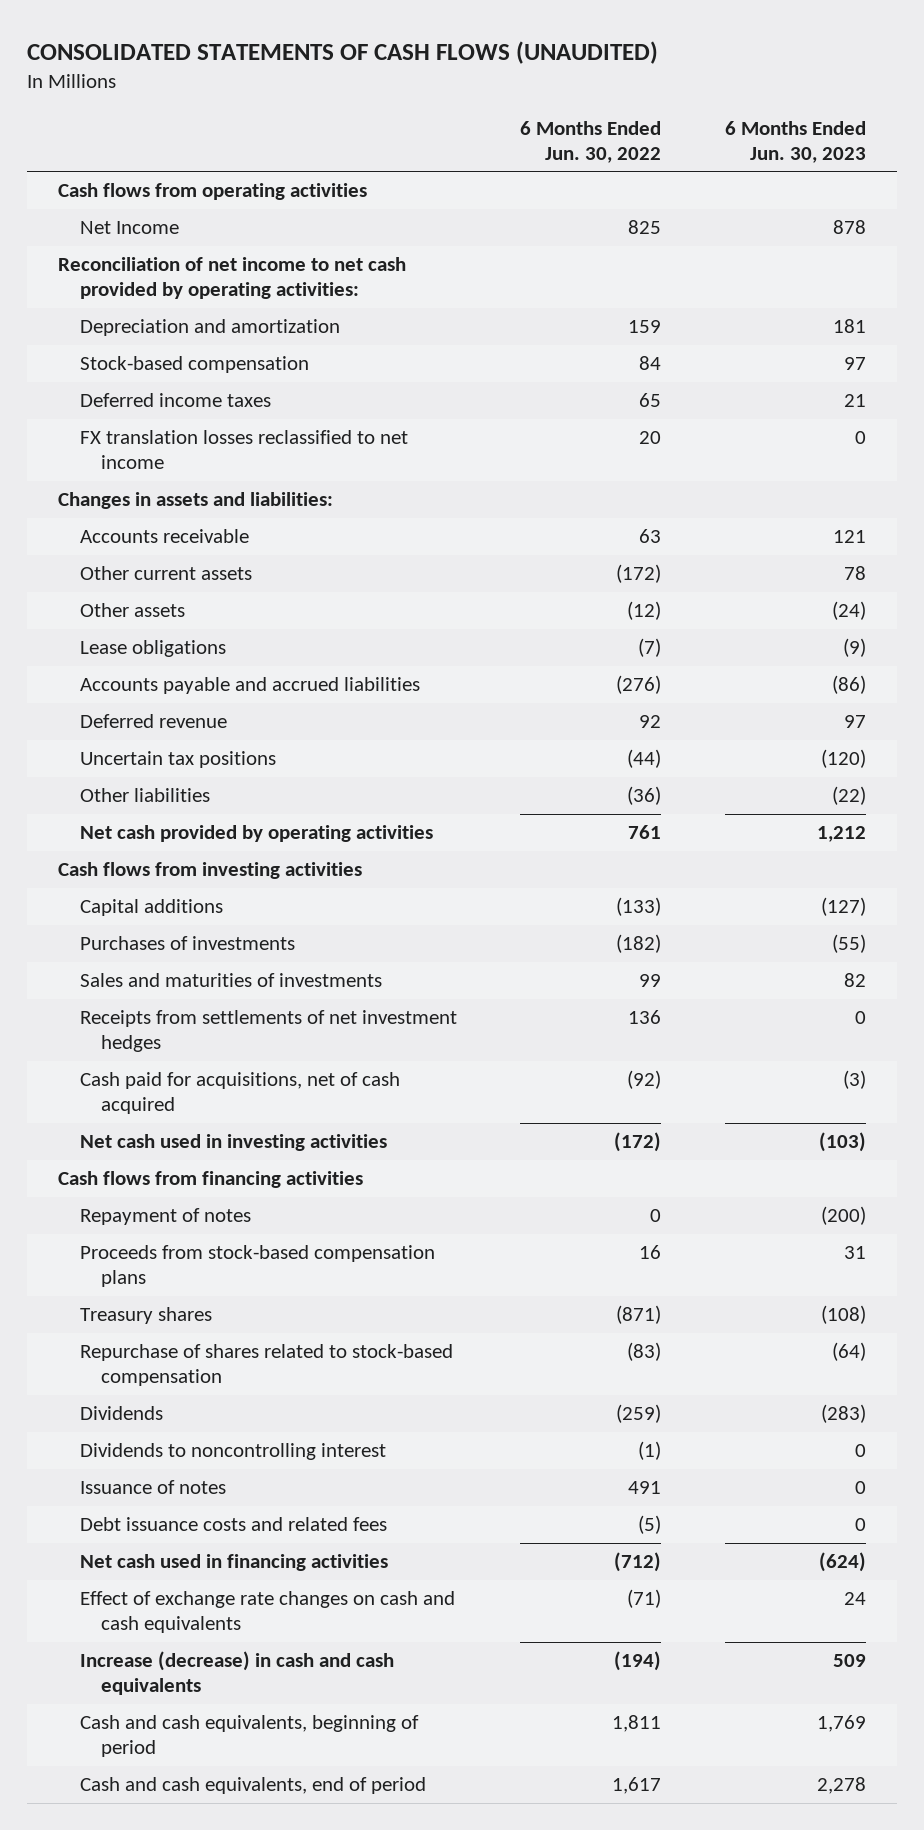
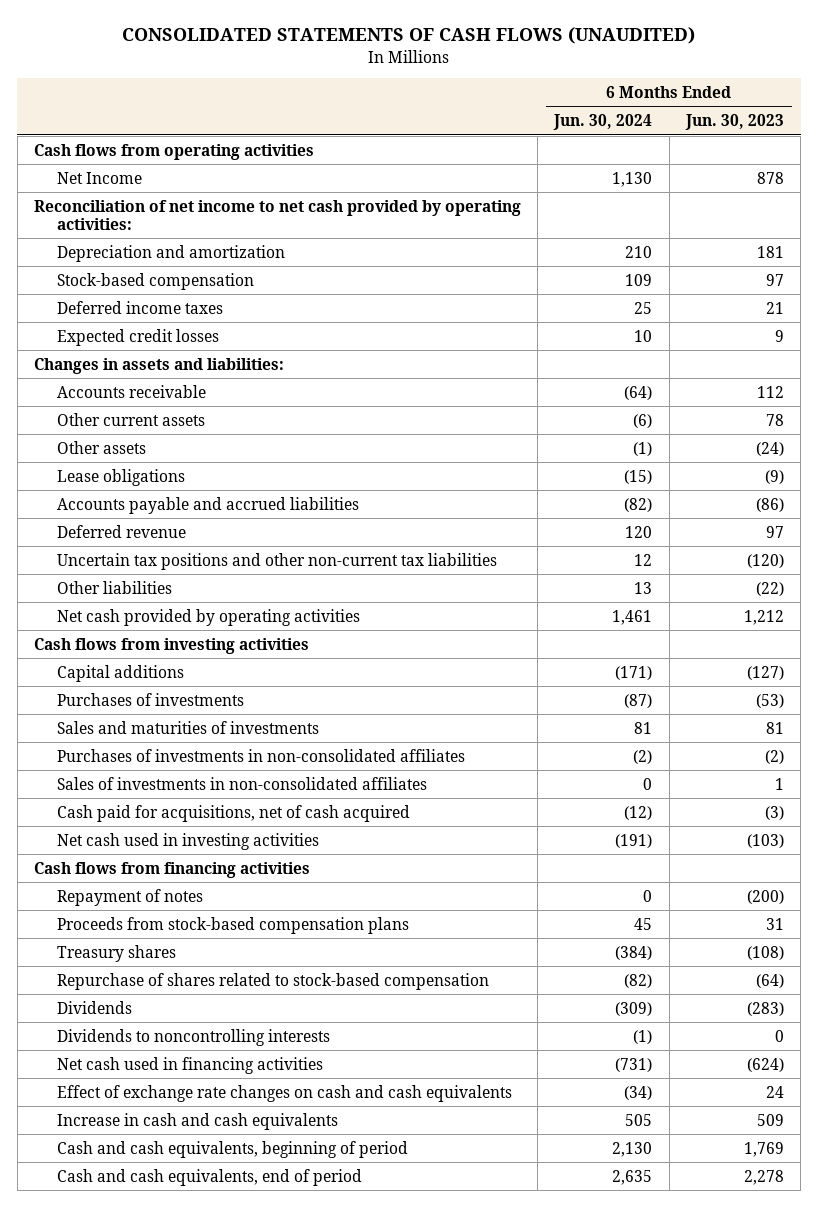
- | 6 Months Ended Jun. 30, 2022 | 6 Months Ended Jun. 30, 2023
+ | 6 Months Ended Jun. 30, 2024 | 6 Months Ended Jun. 30, 2023
- FX translation losses reclassified to net income | 20 | 0
+ Expected credit losses | 10 | 9
- Accounts receivable | 63 | 121
+ Accounts receivable | (64) | 112
- Uncertain tax positions | (44) | (120)
+ Uncertain tax positions and other non-current tax liabilities | 12 | (120)
- Purchases of investments | (182) | (55)
- Sales and maturities of investments | 99 | 82
- Receipts from settlements of net investment hedges | 136 | 0
+ Purchases of investments | (87) | (53)
+ Sales and maturities of investments | 81 | 81
+ Purchases of investments in non-consolidated affiliates | (2) | (2)
+ Sales of investments in non-consolidated affiliates | 0 | 1
- Dividends to noncontrolling interest | (1) | 0
- Issuance of notes | 491 | 0
- Debt issuance costs and related fees | (5) | 0
+ Dividends to noncontrolling interests | (1) | 0
- Increase (decrease) in cash and cash equivalents | (194) | 509
+ Increase in cash and cash equivalents | 505 | 509

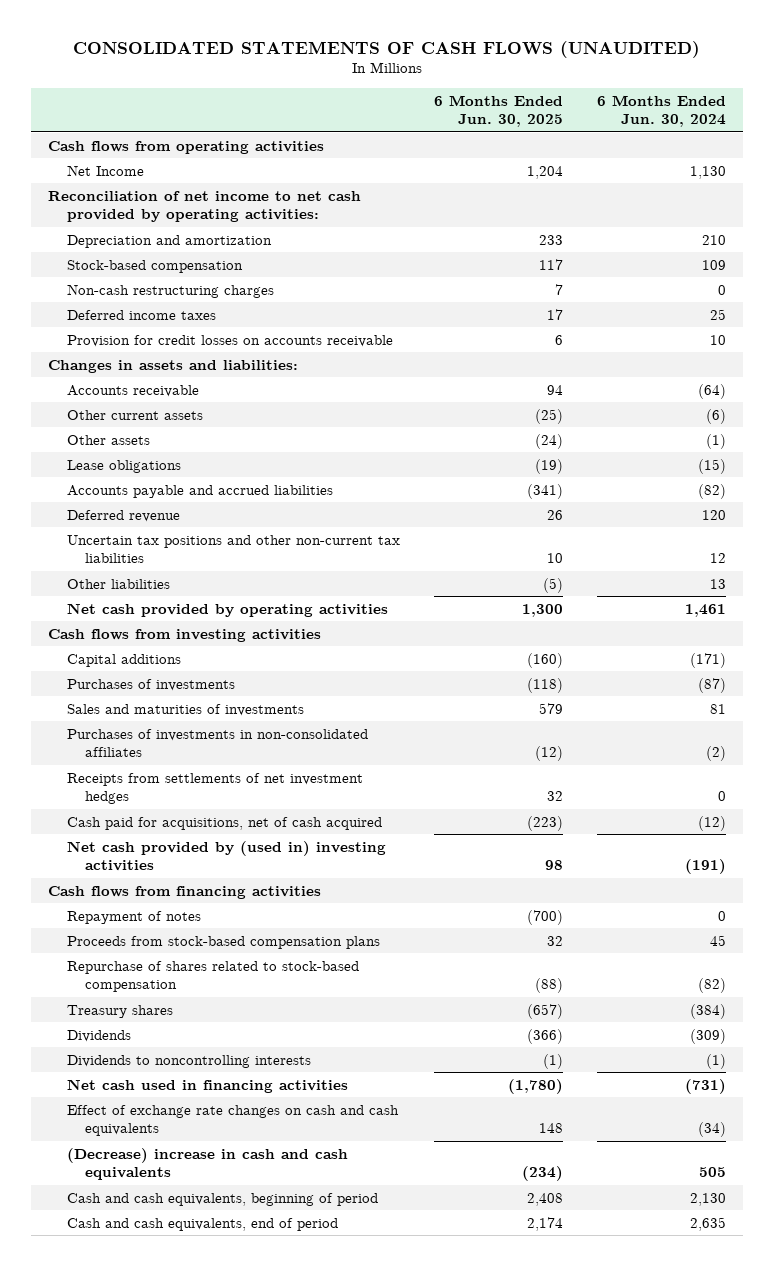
- | 6 Months Ended Jun. 30, 2024 | 6 Months Ended Jun. 30, 2023
+ | 6 Months Ended Jun. 30, 2025 | 6 Months Ended Jun. 30, 2024
+ Non-cash restructuring charges | 7 | 0
- Expected credit losses | 10 | 9
+ Provision for credit losses on accounts receivable | 6 | 10
- Sales of investments in non-consolidated affiliates | 0 | 1
+ Receipts from settlements of net investment hedges | 32 | 0
- Net cash used in investing activities | (191) | (103)
+ Net cash provided by (used in) investing activities | 98 | (191)
moved down: Treasury shares | (657) | (384)
- Increase in cash and cash equivalents | 505 | 509
+ (Decrease) increase in cash and cash equivalents | (234) | 505

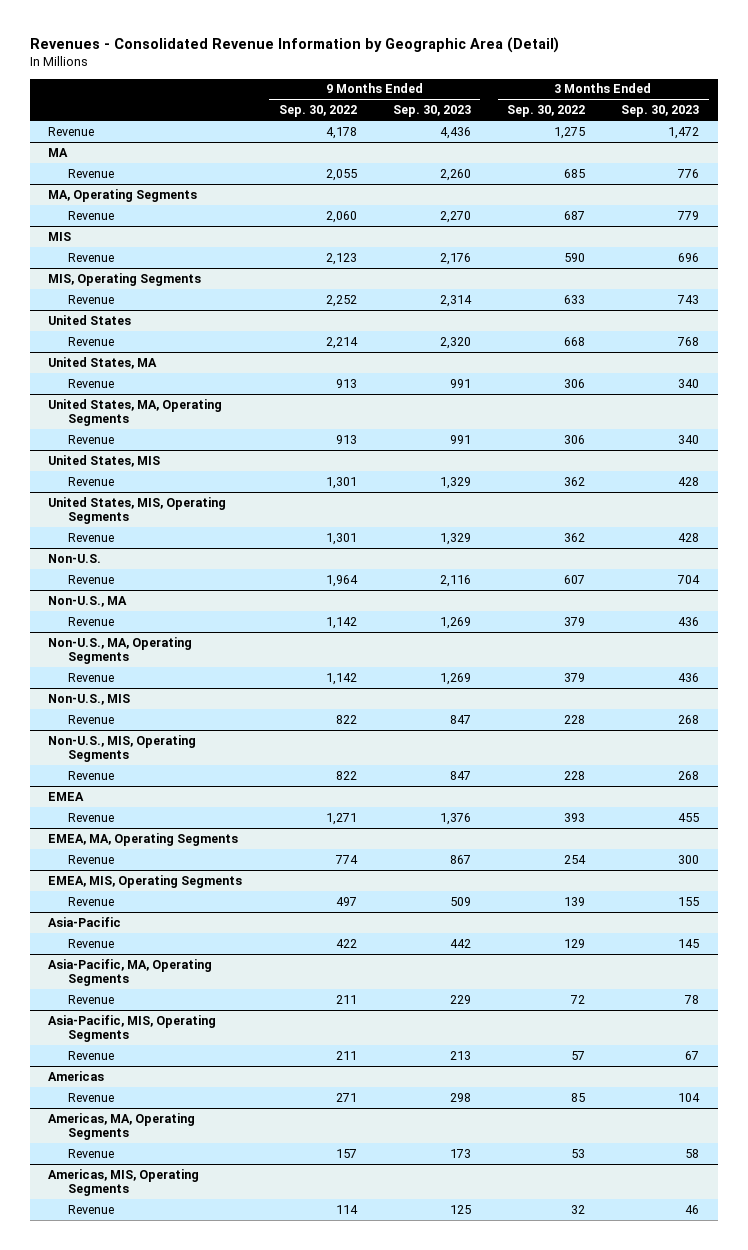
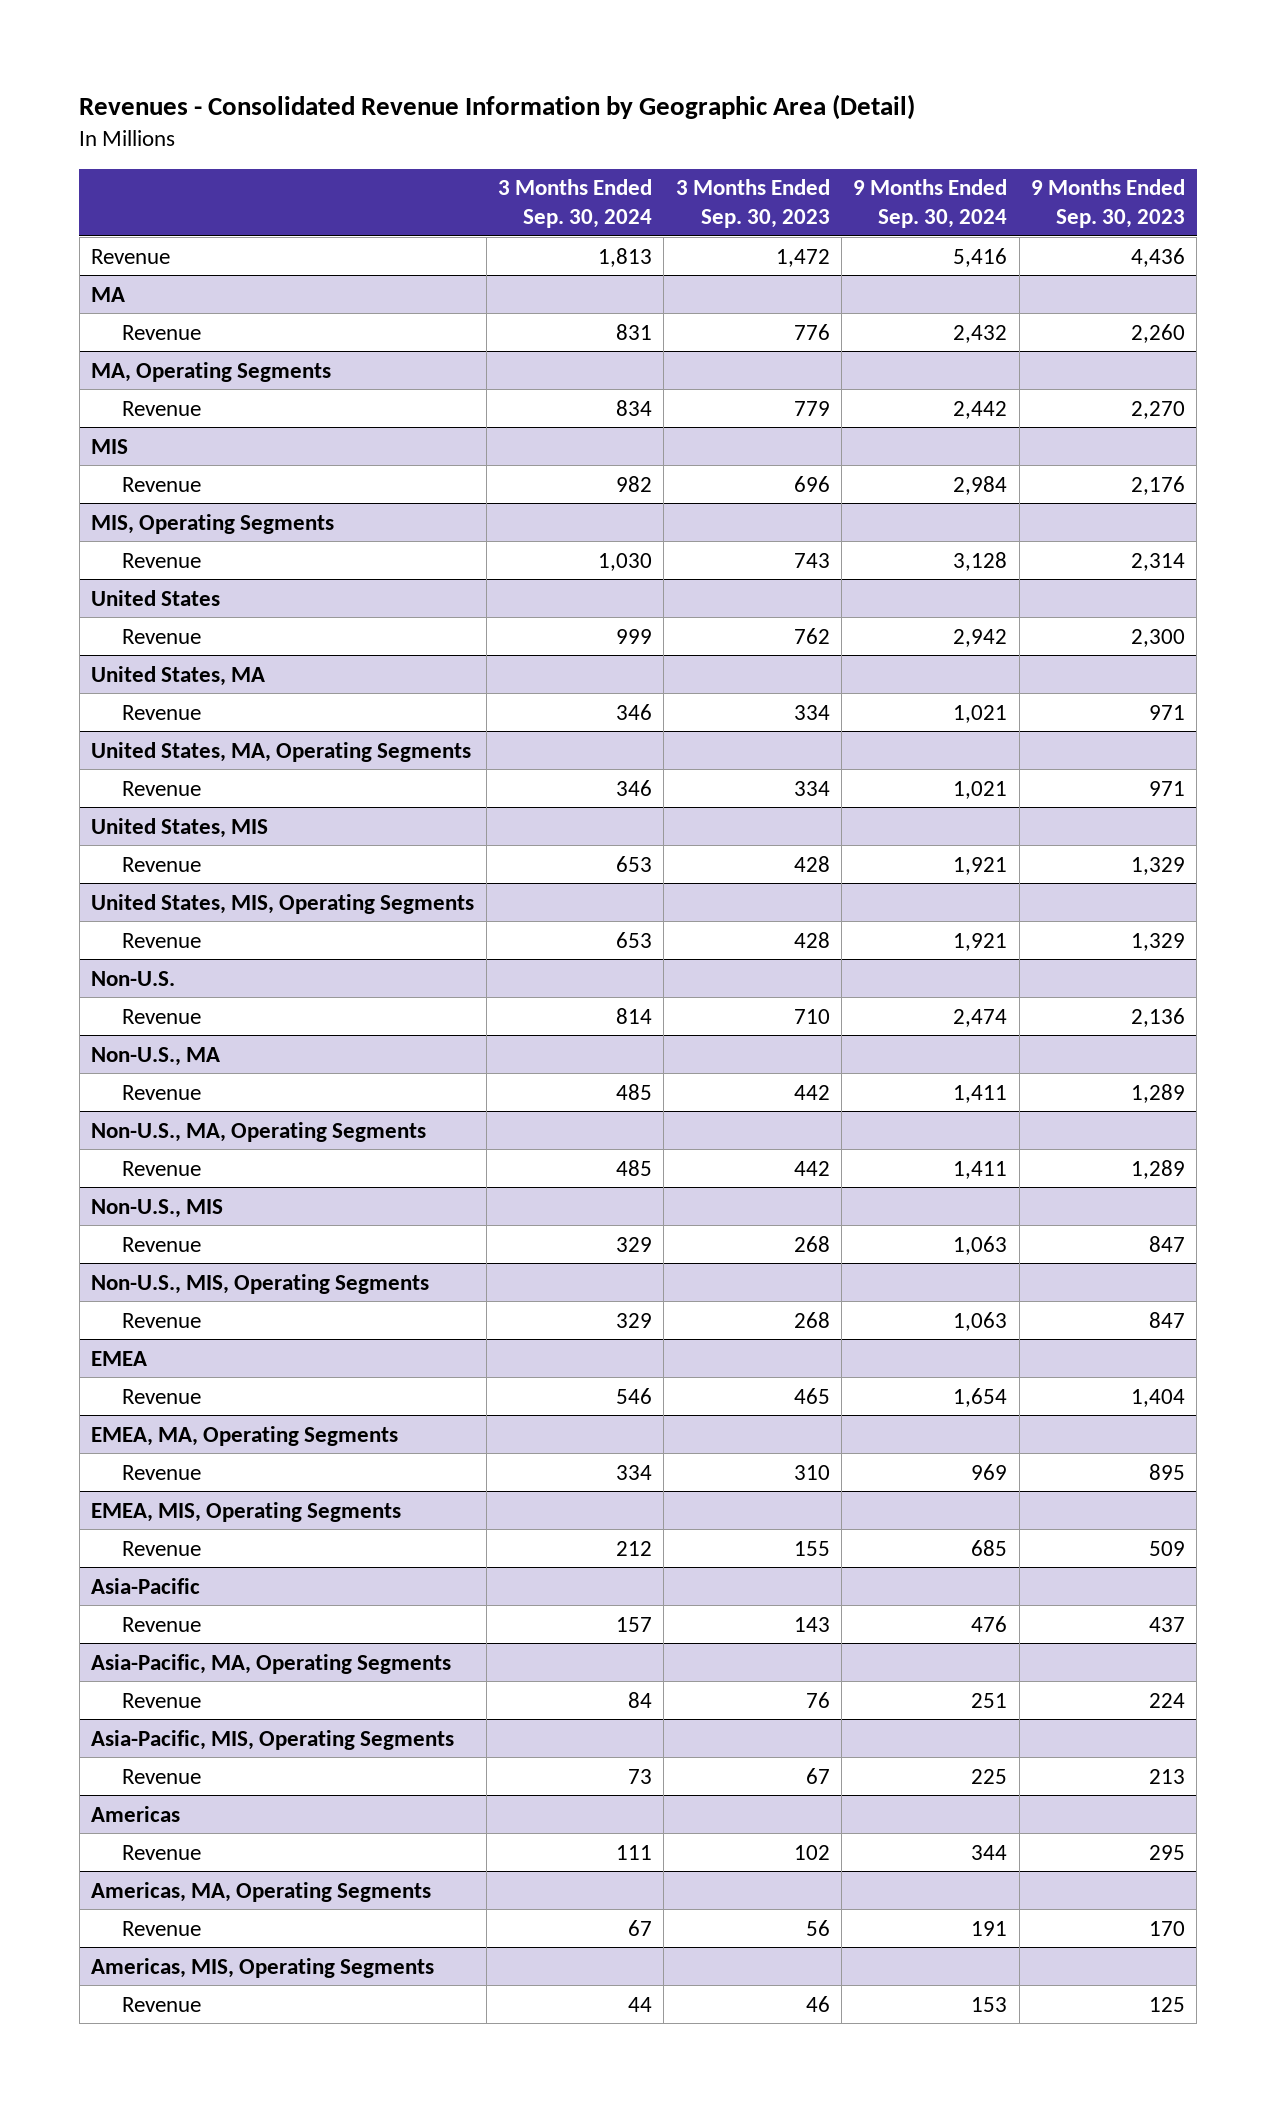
- | 9 Months Ended Sep. 30, 2022 | 9 Months Ended Sep. 30, 2023 | 3 Months Ended Sep. 30, 2022 | 3 Months Ended Sep. 30, 2023
+ | 3 Months Ended Sep. 30, 2024 | 3 Months Ended Sep. 30, 2023 | 9 Months Ended Sep. 30, 2024 | 9 Months Ended Sep. 30, 2023
@ United States
- Revenue | 2,214 | 2,320 | 668 | 768
+ Revenue | 999 | 762 | 2,942 | 2,300
@ United States, MA
- Revenue | 913 | 991 | 306 | 340
+ Revenue | 346 | 334 | 1,021 | 971
@ United States, MA, Operating Segments
- Revenue | 913 | 991 | 306 | 340
+ Revenue | 346 | 334 | 1,021 | 971
@ Non-U.S.
- Revenue | 1,964 | 2,116 | 607 | 704
+ Revenue | 814 | 710 | 2,474 | 2,136
@ Non-U.S., MA
- Revenue | 1,142 | 1,269 | 379 | 436
+ Revenue | 485 | 442 | 1,411 | 1,289
@ Non-U.S., MA, Operating Segments
- Revenue | 1,142 | 1,269 | 379 | 436
+ Revenue | 485 | 442 | 1,411 | 1,289
@ EMEA
- Revenue | 1,271 | 1,376 | 393 | 455
+ Revenue | 546 | 465 | 1,654 | 1,404
@ EMEA, MA, Operating Segments
- Revenue | 774 | 867 | 254 | 300
+ Revenue | 334 | 310 | 969 | 895
@ Asia-Pacific
- Revenue | 422 | 442 | 129 | 145
+ Revenue | 157 | 143 | 476 | 437
@ Asia-Pacific, MA, Operating Segments
- Revenue | 211 | 229 | 72 | 78
+ Revenue | 84 | 76 | 251 | 224
@ Americas
- Revenue | 271 | 298 | 85 | 104
+ Revenue | 111 | 102 | 344 | 295
@ Americas, MA, Operating Segments
- Revenue | 157 | 173 | 53 | 58
+ Revenue | 67 | 56 | 191 | 170

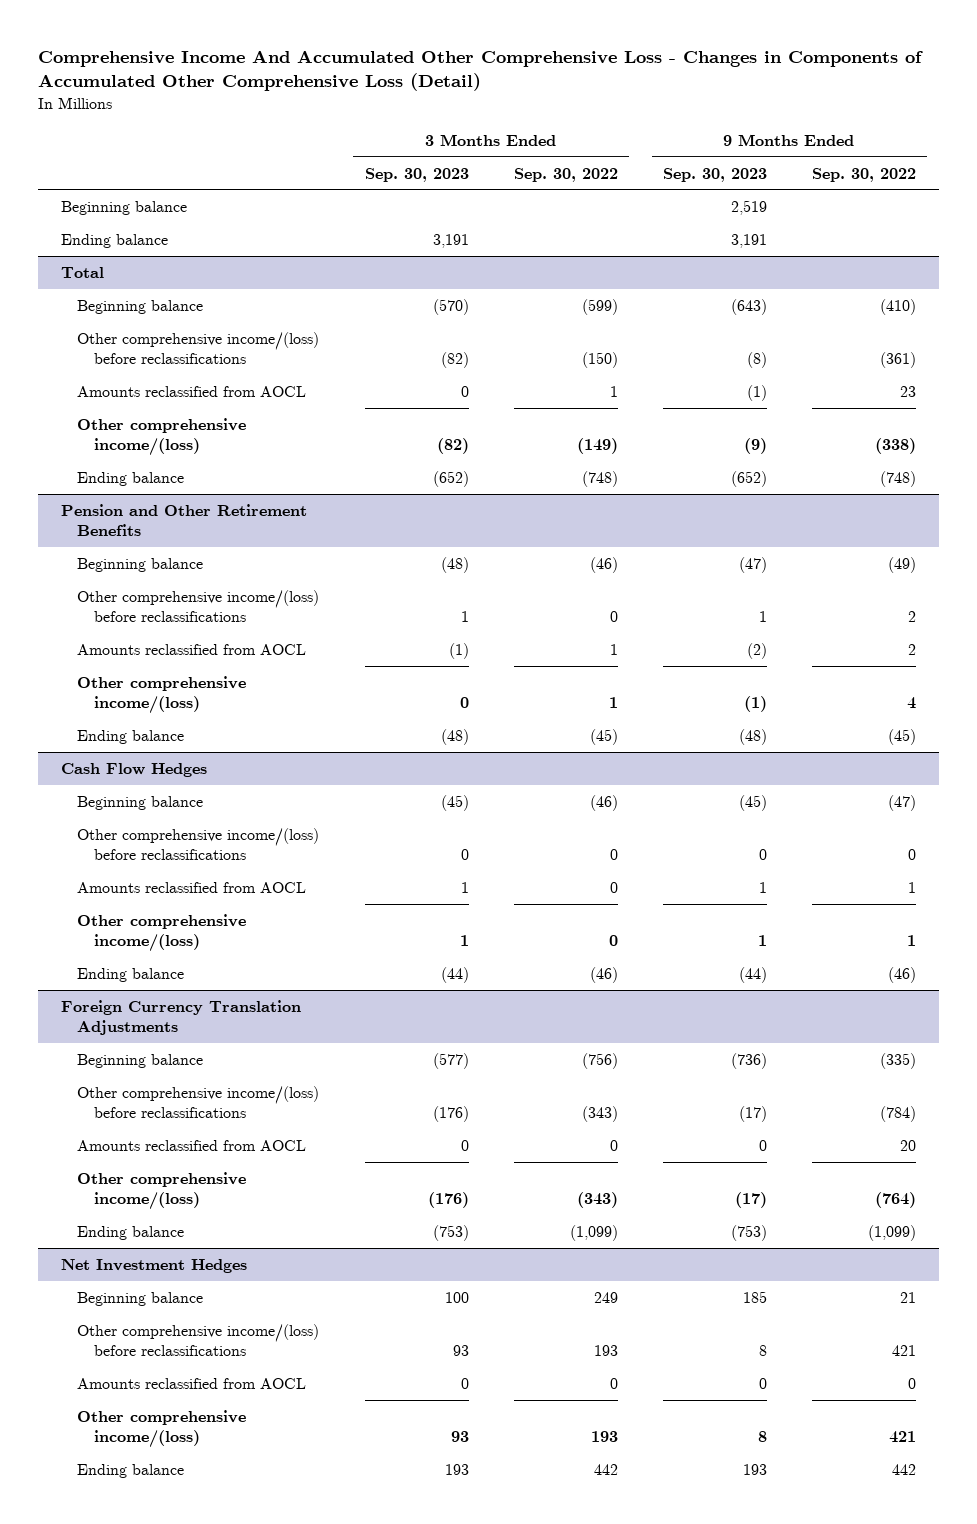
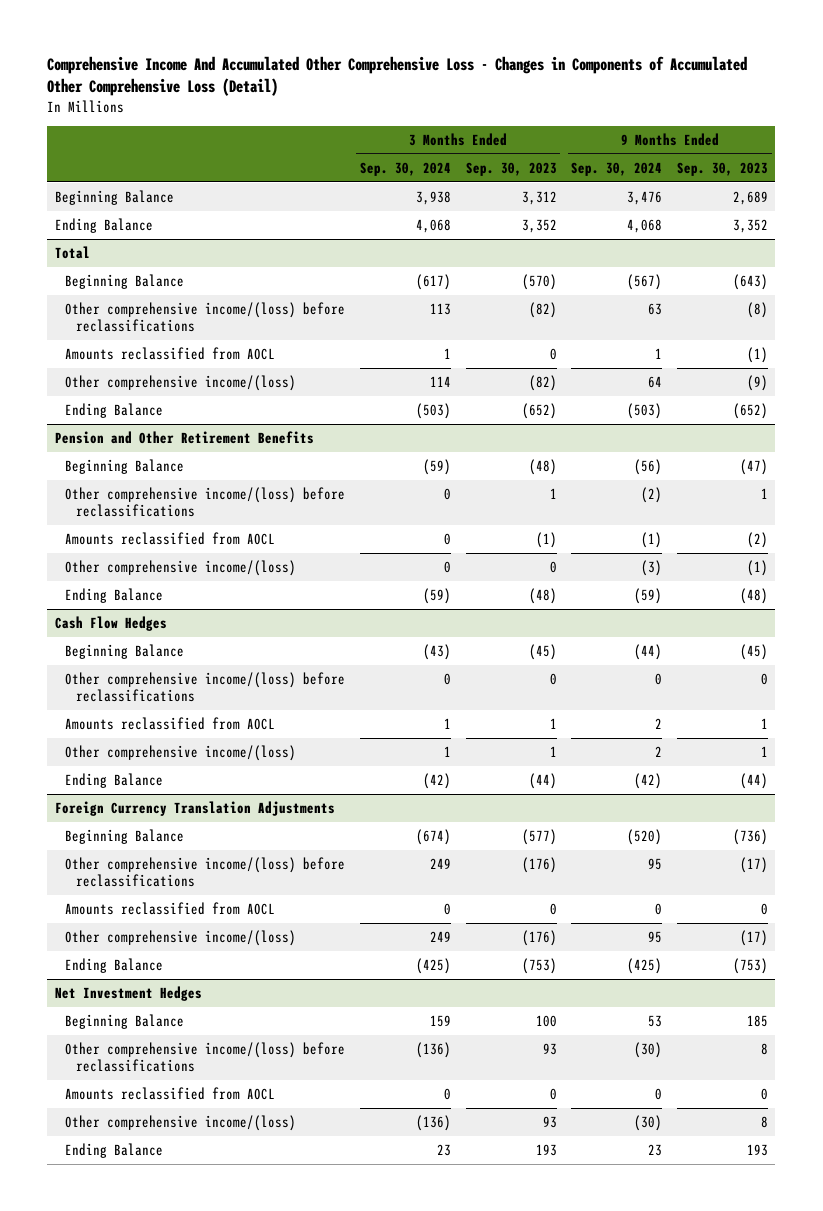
- | 3 Months Ended Sep. 30, 2023 | 3 Months Ended Sep. 30, 2022 | 9 Months Ended Sep. 30, 2023 | 9 Months Ended Sep. 30, 2022
+ | 3 Months Ended Sep. 30, 2024 | 3 Months Ended Sep. 30, 2023 | 9 Months Ended Sep. 30, 2024 | 9 Months Ended Sep. 30, 2023
- Beginning balance | | | 2,519 |
- Ending balance | 3,191 | | 3,191 |
+ Beginning Balance | 3,938 | 3,312 | 3,476 | 2,689
+ Ending Balance | 4,068 | 3,352 | 4,068 | 3,352
@ Total
- Beginning balance | (570) | (599) | (643) | (410)
+ Beginning Balance | (617) | (570) | (567) | (643)
- Ending balance | (652) | (748) | (652) | (748)
+ Ending Balance | (503) | (652) | (503) | (652)
@ Pension and Other Retirement Benefits
- Beginning balance | (48) | (46) | (47) | (49)
+ Beginning Balance | (59) | (48) | (56) | (47)
- Ending balance | (48) | (45) | (48) | (45)
+ Ending Balance | (59) | (48) | (59) | (48)
@ Cash Flow Hedges
- Beginning balance | (45) | (46) | (45) | (47)
+ Beginning Balance | (43) | (45) | (44) | (45)
- Ending balance | (44) | (46) | (44) | (46)
+ Ending Balance | (42) | (44) | (42) | (44)
@ Foreign Currency Translation Adjustments
- Beginning balance | (577) | (756) | (736) | (335)
+ Beginning Balance | (674) | (577) | (520) | (736)
- Ending balance | (753) | (1,099) | (753) | (1,099)
+ Ending Balance | (425) | (753) | (425) | (753)
@ Net Investment Hedges
- Beginning balance | 100 | 249 | 185 | 21
+ Beginning Balance | 159 | 100 | 53 | 185
- Ending balance | 193 | 442 | 193 | 442
+ Ending Balance | 23 | 193 | 23 | 193

